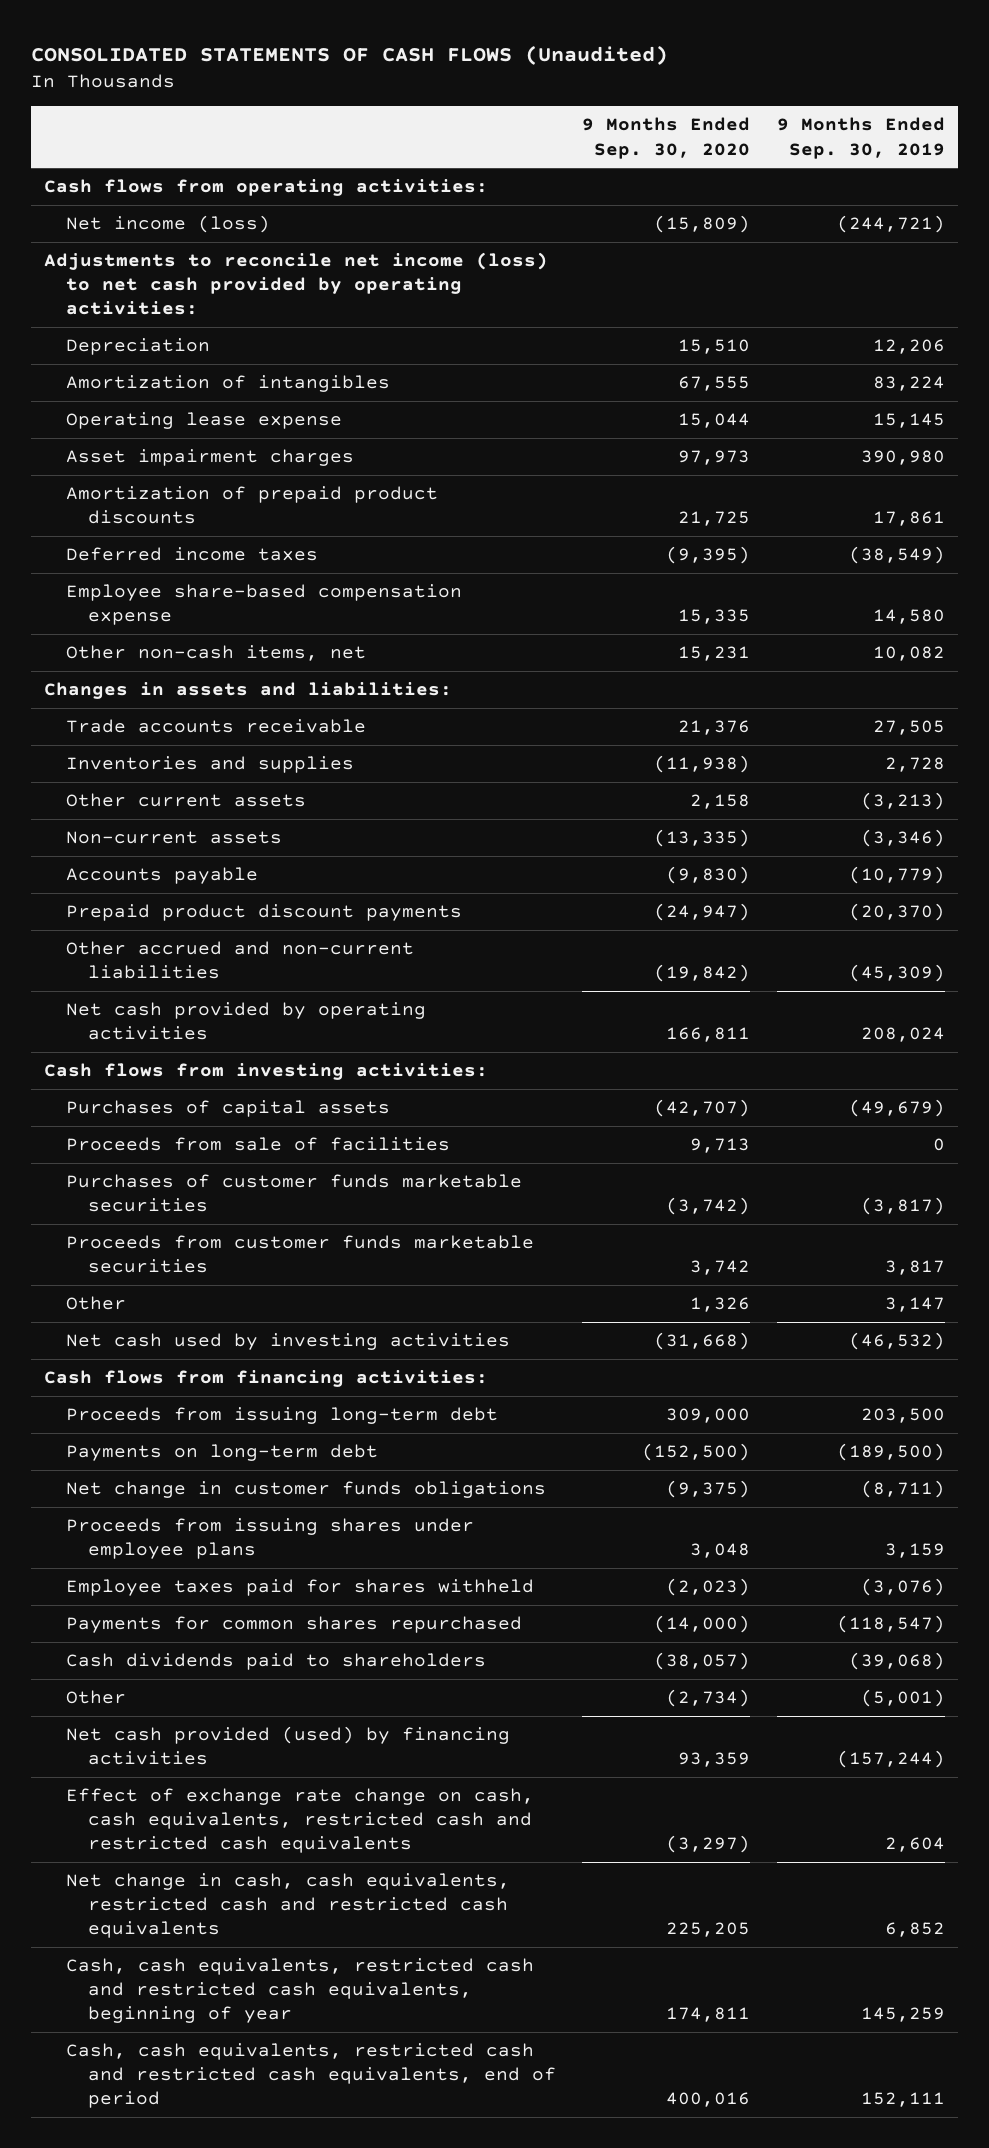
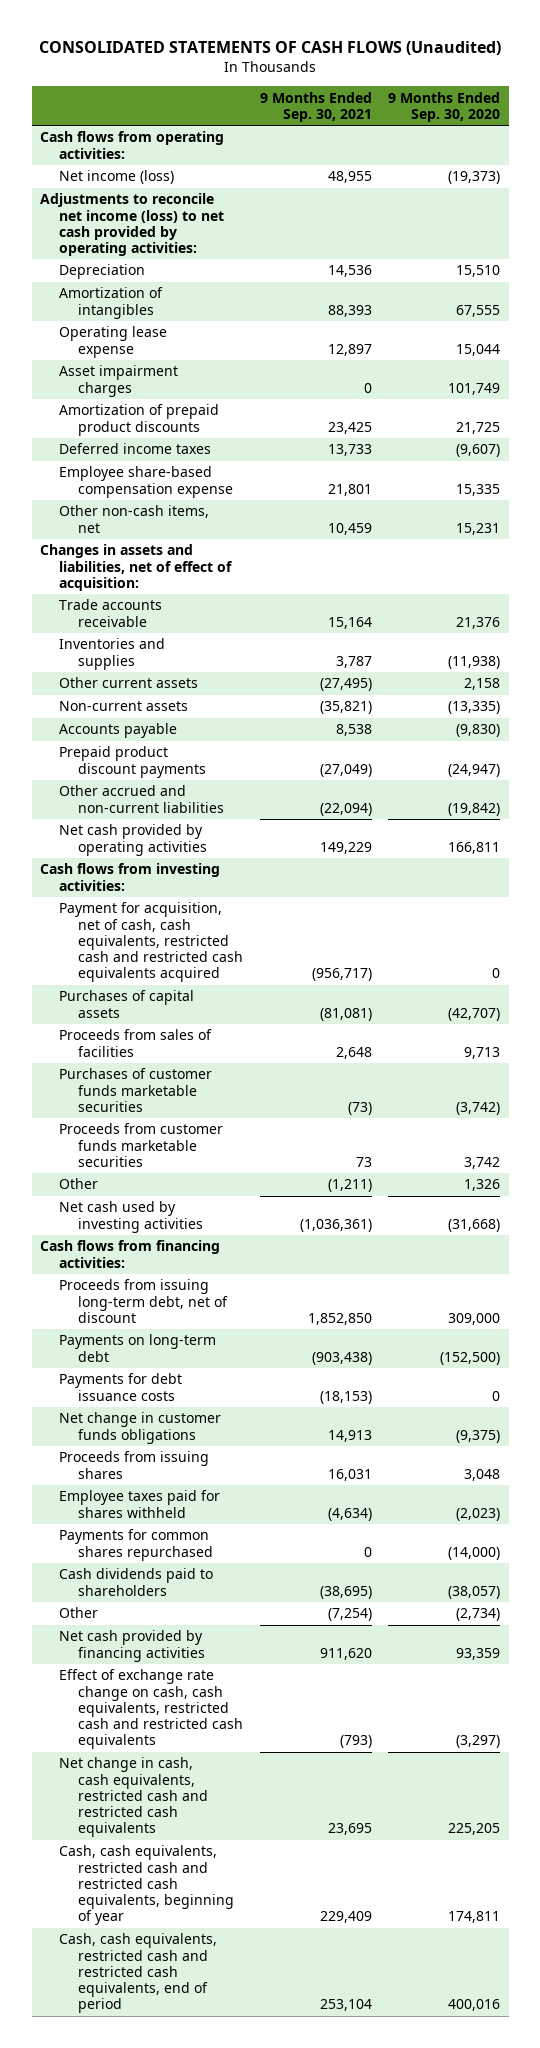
- | 9 Months Ended Sep. 30, 2020 | 9 Months Ended Sep. 30, 2019
+ | 9 Months Ended Sep. 30, 2021 | 9 Months Ended Sep. 30, 2020
- Net income (loss) | (15,809) | (244,721)
+ Net income (loss) | 48,955 | (19,373)
- Asset impairment charges | 97,973 | 390,980
+ Asset impairment charges | 0 | 101,749
- Deferred income taxes | (9,395) | (38,549)
+ Deferred income taxes | 13,733 | (9,607)
- Changes in assets and liabilities:
+ Changes in assets and liabilities, net of effect of acquisition:
+ Payment for acquisition, net of cash, cash equivalents, restricted cash and restricted cash equivalents acquired | (956,717) | 0
- Proceeds from sale of facilities | 9,713 | 0
+ Proceeds from sales of facilities | 2,648 | 9,713
- Proceeds from issuing long-term debt | 309,000 | 203,500
+ Proceeds from issuing long-term debt, net of discount | 1,852,850 | 309,000
+ Payments for debt issuance costs | (18,153) | 0
- Proceeds from issuing shares under employee plans | 3,048 | 3,159
+ Proceeds from issuing shares | 16,031 | 3,048
- Net cash provided (used) by financing activities | 93,359 | (157,244)
+ Net cash provided by financing activities | 911,620 | 93,359

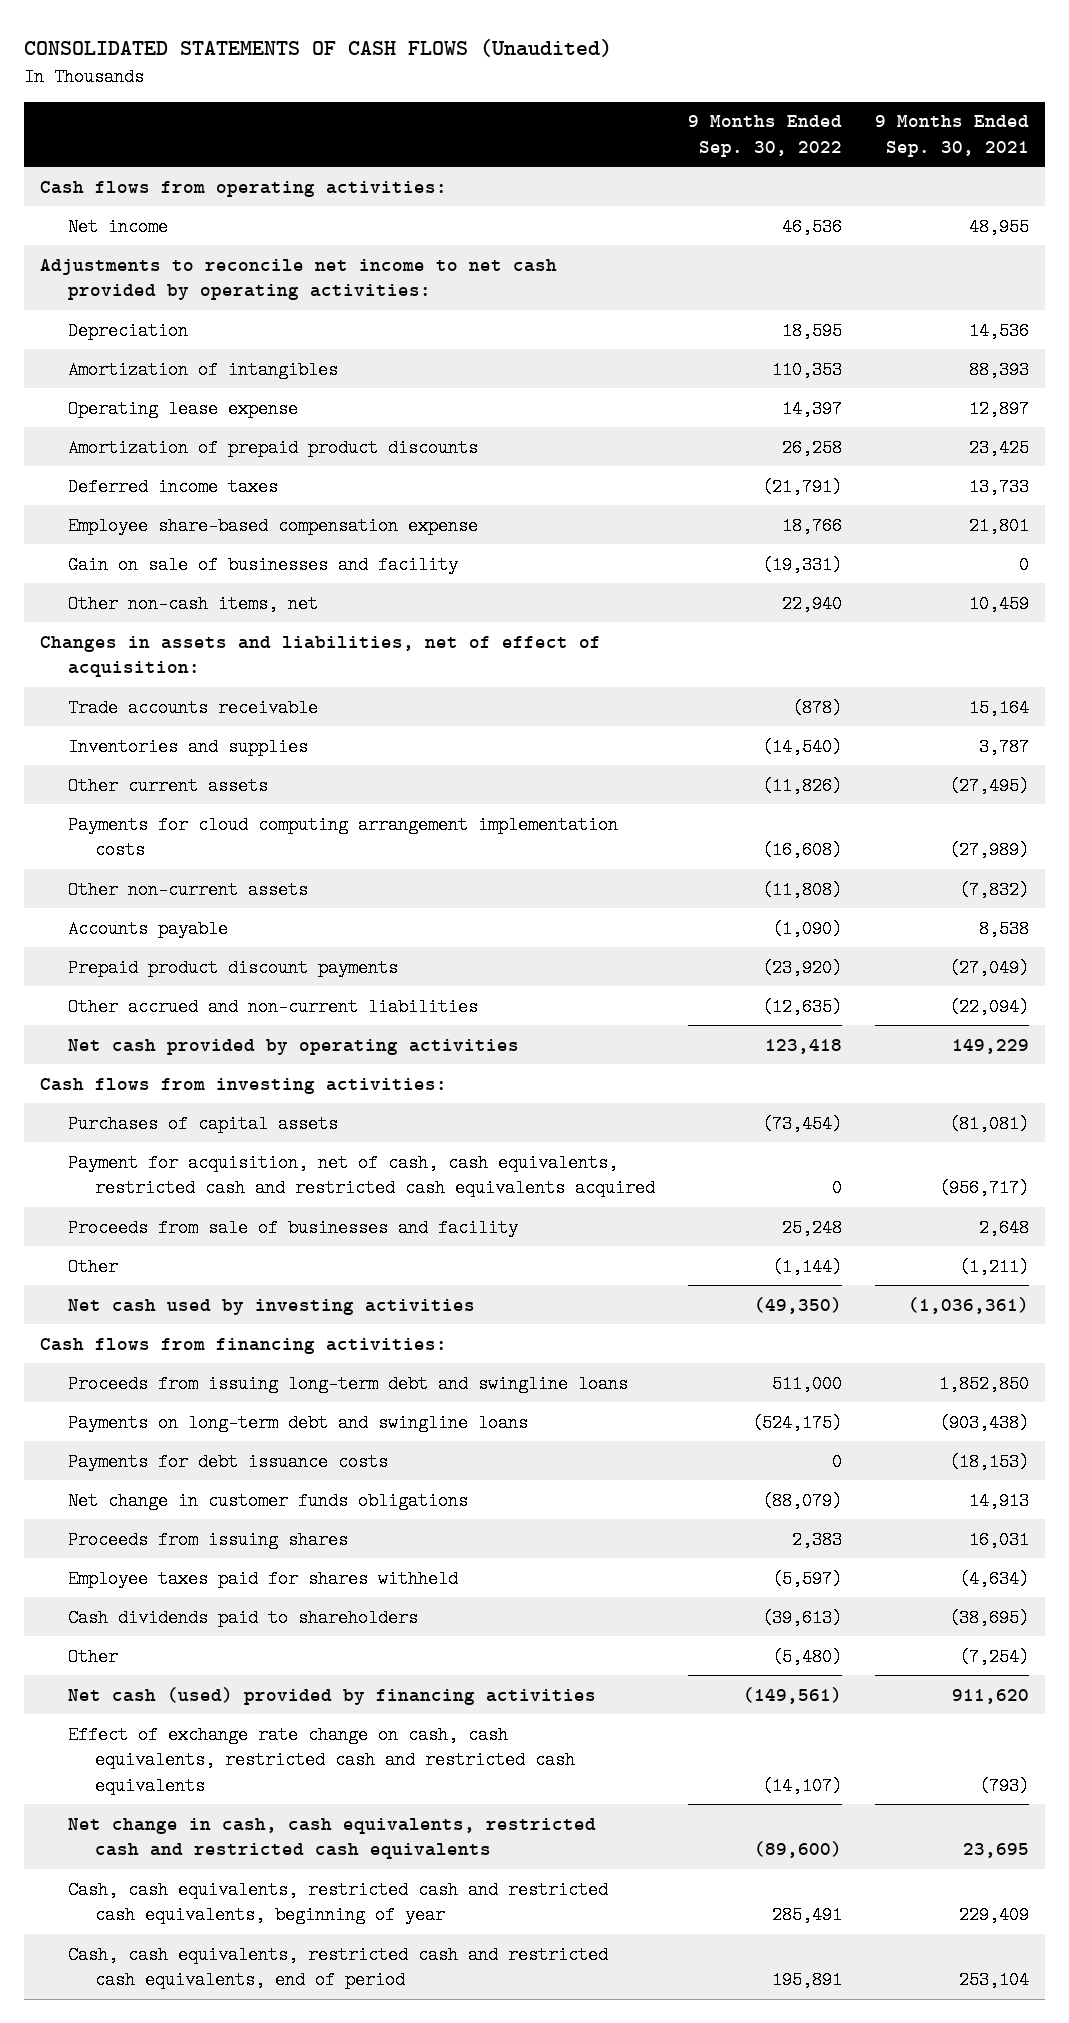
- | 9 Months Ended Sep. 30, 2021 | 9 Months Ended Sep. 30, 2020
+ | 9 Months Ended Sep. 30, 2022 | 9 Months Ended Sep. 30, 2021
- Net income (loss) | 48,955 | (19,373)
- Adjustments to reconcile net income (loss) to net cash provided by operating activities:
+ Net income | 46,536 | 48,955
+ Adjustments to reconcile net income to net cash provided by operating activities:
- Asset impairment charges | 0 | 101,749
+ Gain on sale of businesses and facility | (19,331) | 0
- Non-current assets | (35,821) | (13,335)
+ Payments for cloud computing arrangement implementation costs | (16,608) | (27,989)
+ Other non-current assets | (11,808) | (7,832)
- Proceeds from sales of facilities | 2,648 | 9,713
- Purchases of customer funds marketable securities | (73) | (3,742)
- Proceeds from customer funds marketable securities | 73 | 3,742
moved down: Payment for acquisition, net of cash, cash equivalents, restricted cash and restricted cash equivalents acquired | 0 | (956,717)
+ Proceeds from sale of businesses and facility | 25,248 | 2,648
- Proceeds from issuing long-term debt, net of discount | 1,852,850 | 309,000
- Payments on long-term debt | (903,438) | (152,500)
+ Proceeds from issuing long-term debt and swingline loans | 511,000 | 1,852,850
+ Payments on long-term debt and swingline loans | (524,175) | (903,438)
- Payments for common shares repurchased | 0 | (14,000)
- Net cash provided by financing activities | 911,620 | 93,359
+ Net cash (used) provided by financing activities | (149,561) | 911,620

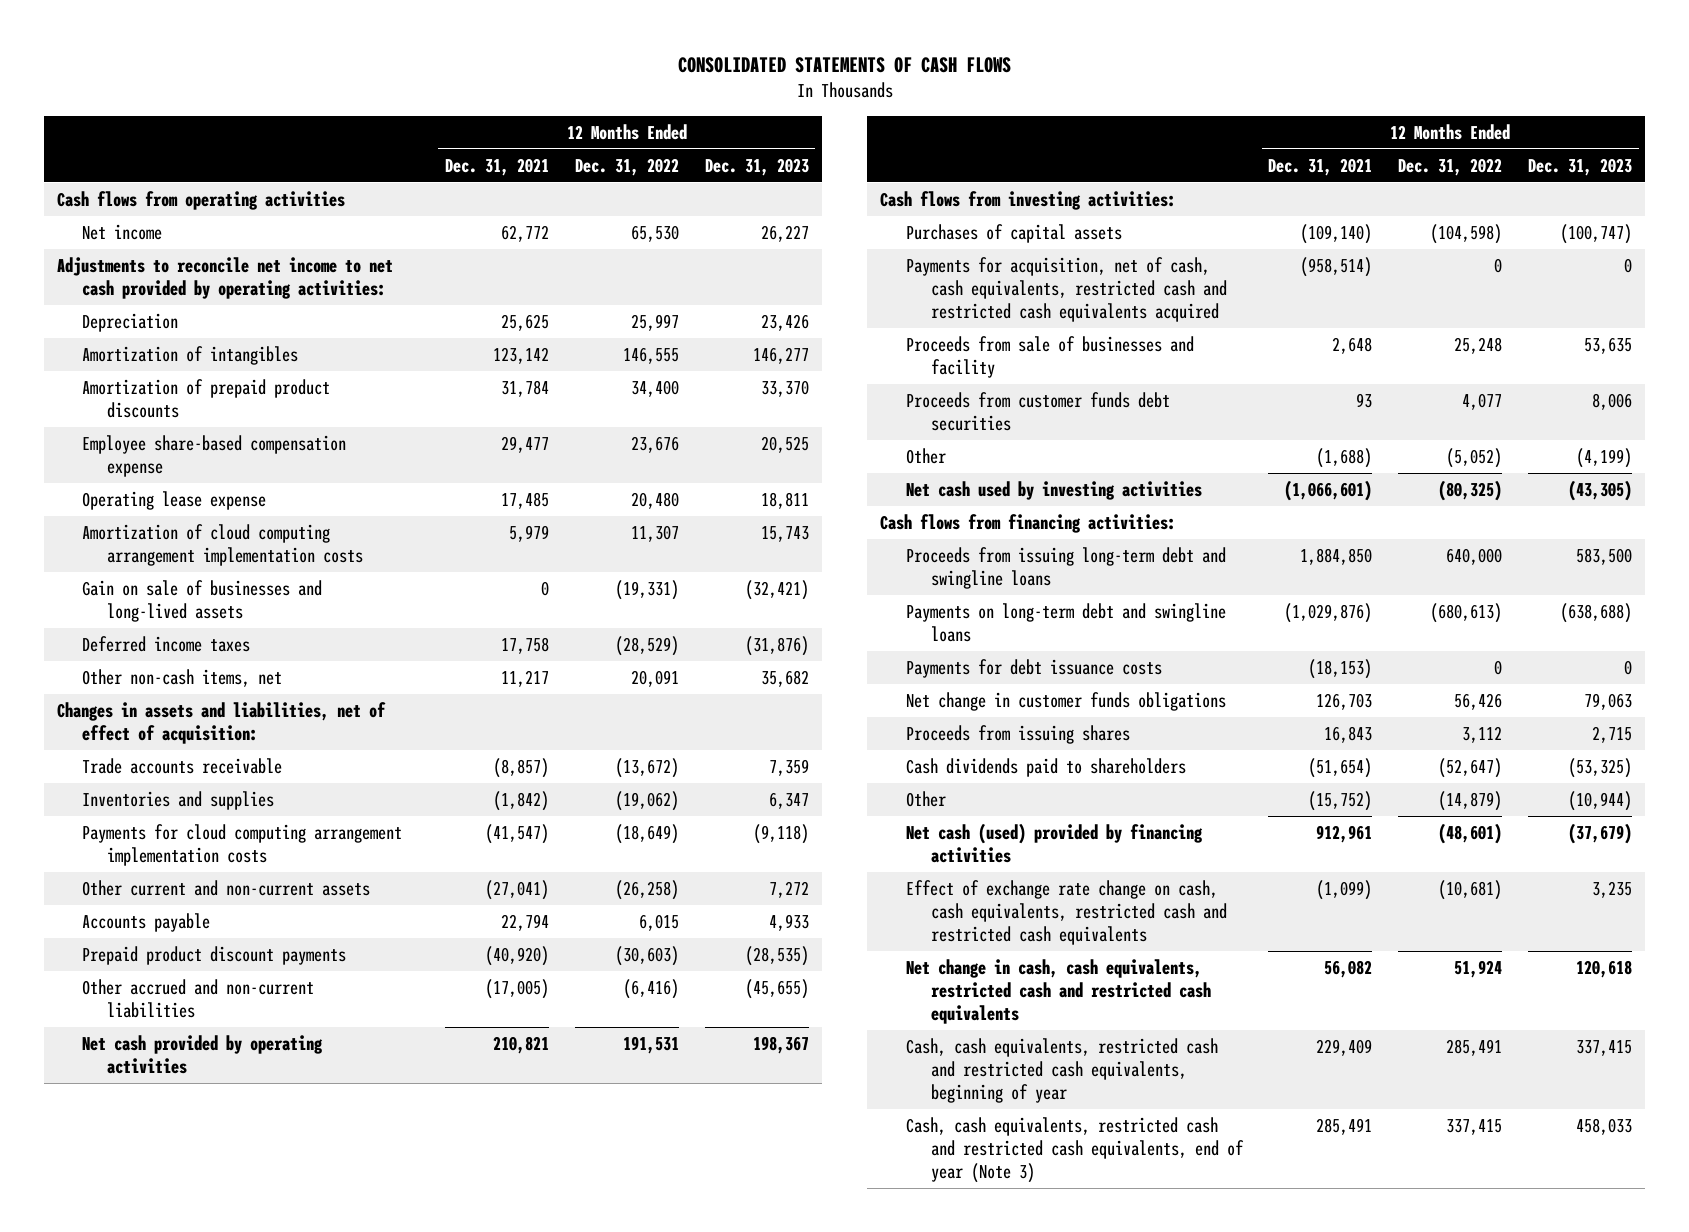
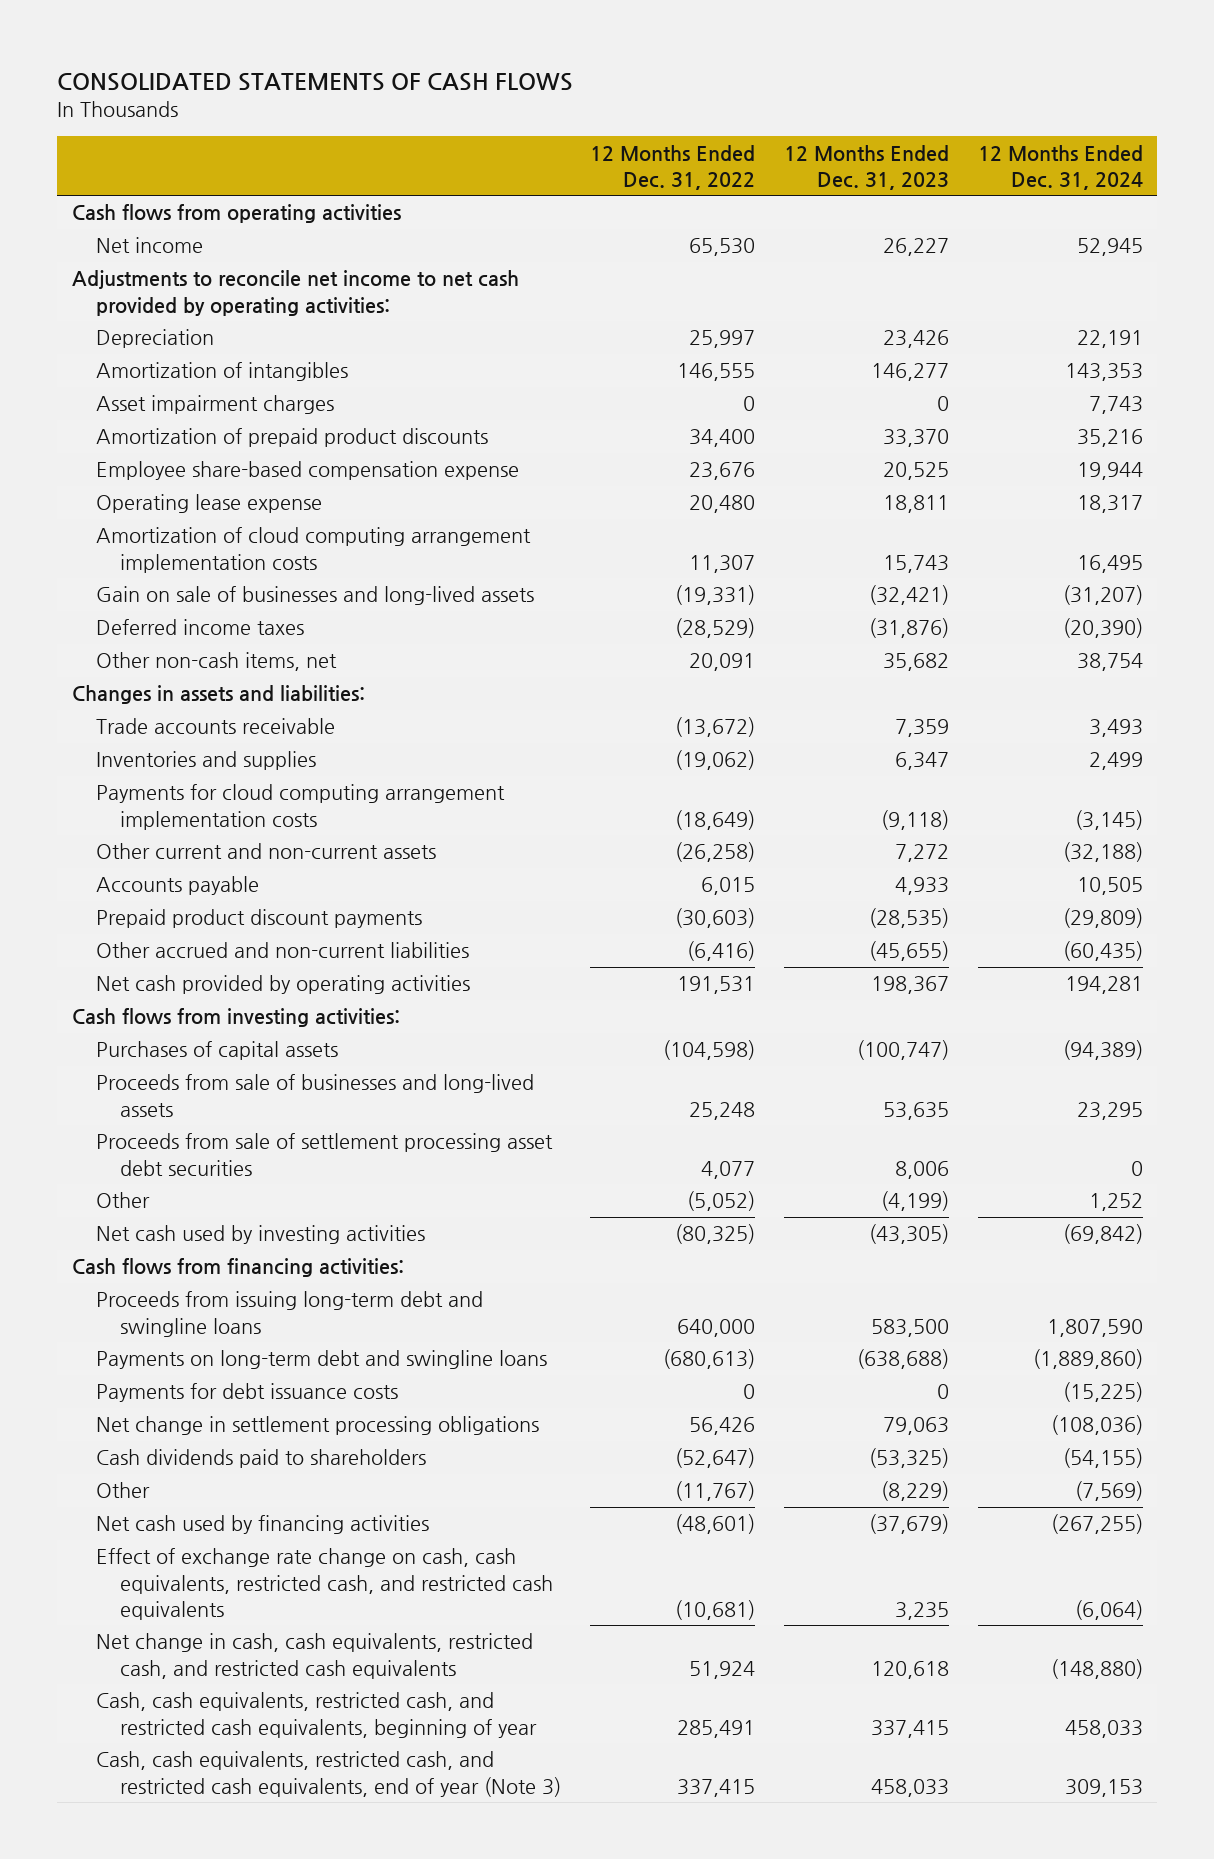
- | 12 Months Ended Dec. 31, 2021 | 12 Months Ended Dec. 31, 2022 | 12 Months Ended Dec. 31, 2023
+ | 12 Months Ended Dec. 31, 2022 | 12 Months Ended Dec. 31, 2023 | 12 Months Ended Dec. 31, 2024
+ Asset impairment charges | 0 | 0 | 7,743
- Changes in assets and liabilities, net of effect of acquisition:
+ Changes in assets and liabilities:
- Payments for acquisition, net of cash, cash equivalents, restricted cash and restricted cash equivalents acquired | (958,514) | 0 | 0
- Proceeds from sale of businesses and facility | 2,648 | 25,248 | 53,635
- Proceeds from customer funds debt securities | 93 | 4,077 | 8,006
+ Proceeds from sale of businesses and long-lived assets | 25,248 | 53,635 | 23,295
+ Proceeds from sale of settlement processing asset debt securities | 4,077 | 8,006 | 0
- Net change in customer funds obligations | 126,703 | 56,426 | 79,063
- Proceeds from issuing shares | 16,843 | 3,112 | 2,715
+ Net change in settlement processing obligations | 56,426 | 79,063 | (108,036)
- Other | (15,752) | (14,879) | (10,944)
- Net cash (used) provided by financing activities | 912,961 | (48,601) | (37,679)
- Effect of exchange rate change on cash, cash equivalents, restricted cash and restricted cash equivalents | (1,099) | (10,681) | 3,235
- Net change in cash, cash equivalents, restricted cash and restricted cash equivalents | 56,082 | 51,924 | 120,618
- Cash, cash equivalents, restricted cash and restricted cash equivalents, beginning of year | 229,409 | 285,491 | 337,415
- Cash, cash equivalents, restricted cash and restricted cash equivalents, end of year (Note 3) | 285,491 | 337,415 | 458,033
+ Other | (11,767) | (8,229) | (7,569)
+ Net cash used by financing activities | (48,601) | (37,679) | (267,255)
+ Effect of exchange rate change on cash, cash equivalents, restricted cash, and restricted cash equivalents | (10,681) | 3,235 | (6,064)
+ Net change in cash, cash equivalents, restricted cash, and restricted cash equivalents | 51,924 | 120,618 | (148,880)
+ Cash, cash equivalents, restricted cash, and restricted cash equivalents, beginning of year | 285,491 | 337,415 | 458,033
+ Cash, cash equivalents, restricted cash, and restricted cash equivalents, end of year (Note 3) | 337,415 | 458,033 | 309,153

